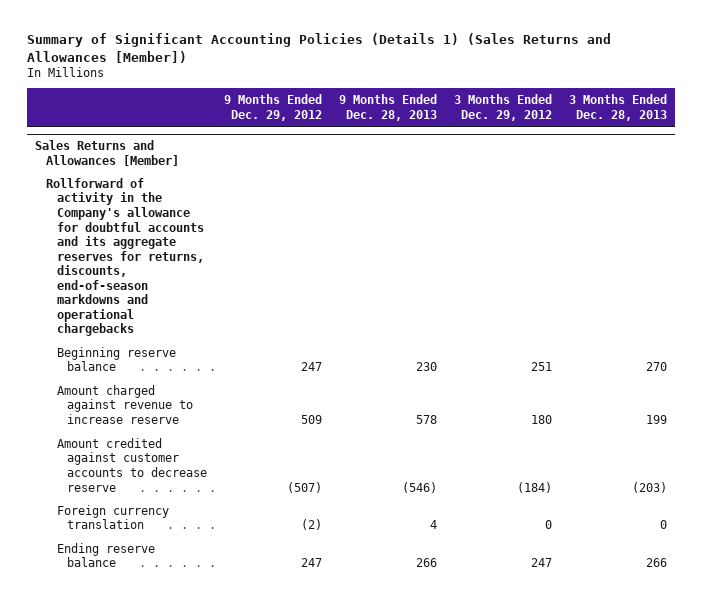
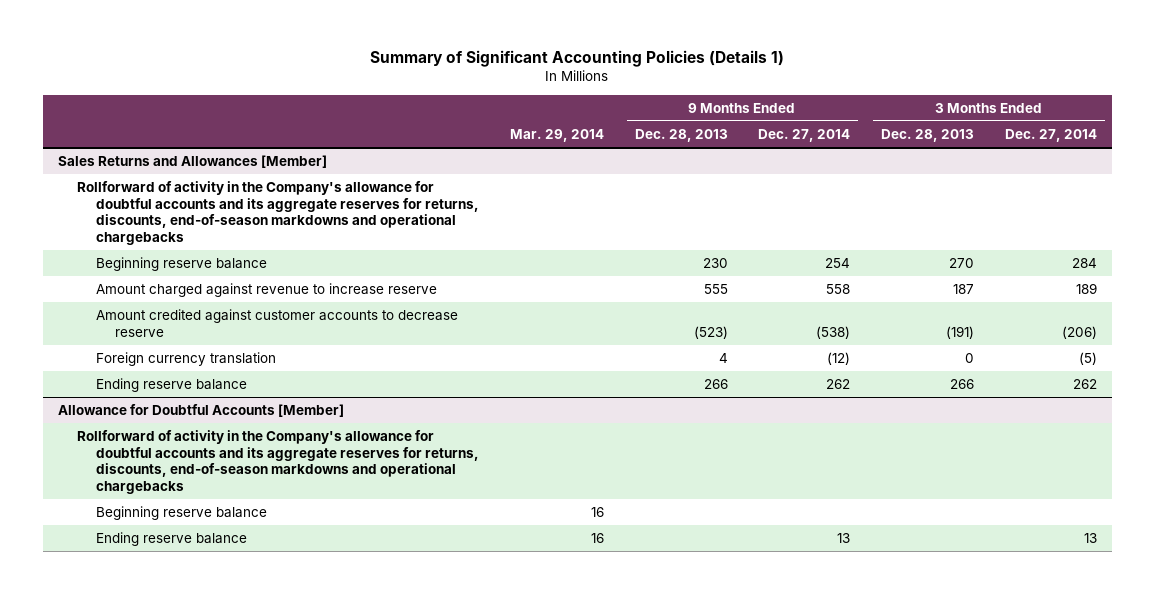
- Summary of Significant Accounting Policies (Details 1) (Sales Returns and Allowances [Member])
+ Summary of Significant Accounting Policies (Details 1)
- | 9 Months Ended Dec. 29, 2012 | 9 Months Ended Dec. 28, 2013 | 3 Months Ended Dec. 29, 2012 | 3 Months Ended Dec. 28, 2013
+ | Mar. 29, 2014 | 9 Months Ended Dec. 28, 2013 | 9 Months Ended Dec. 27, 2014 | 3 Months Ended Dec. 28, 2013 | 3 Months Ended Dec. 27, 2014
@ Sales Returns and Allowances [Member]
- Amount charged against revenue to increase reserve | 509 | 578 | 180 | 199
- Amount credited against customer accounts to decrease reserve | (507) | (546) | (184) | (203)
+ Amount charged against revenue to increase reserve | | 555 | 558 | 187 | 189
+ Amount credited against customer accounts to decrease reserve | | (523) | (538) | (191) | (206)
+ Allowance for Doubtful Accounts [Member]
+ Rollforward of activity in the Company's allowance for doubtful accounts and its aggregate reserves for returns, discounts, end-of-season markdowns and operational chargebacks
+ Beginning reserve balance | 16 | | | |
+ Ending reserve balance | 16 | | 13 | | 13

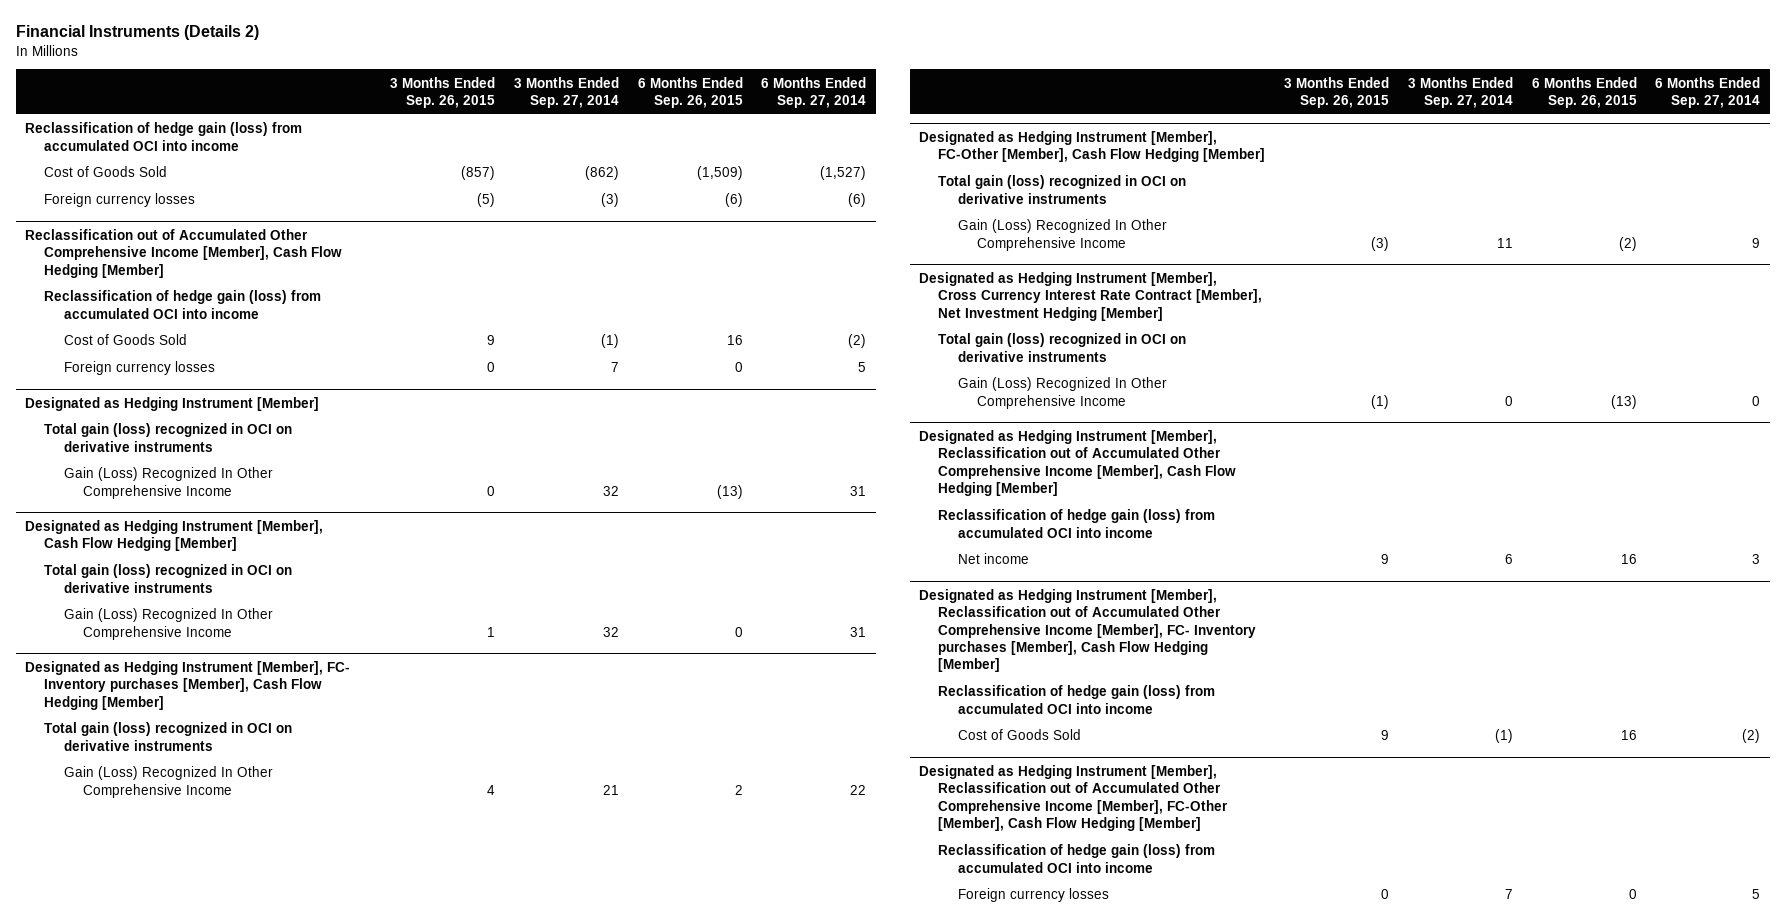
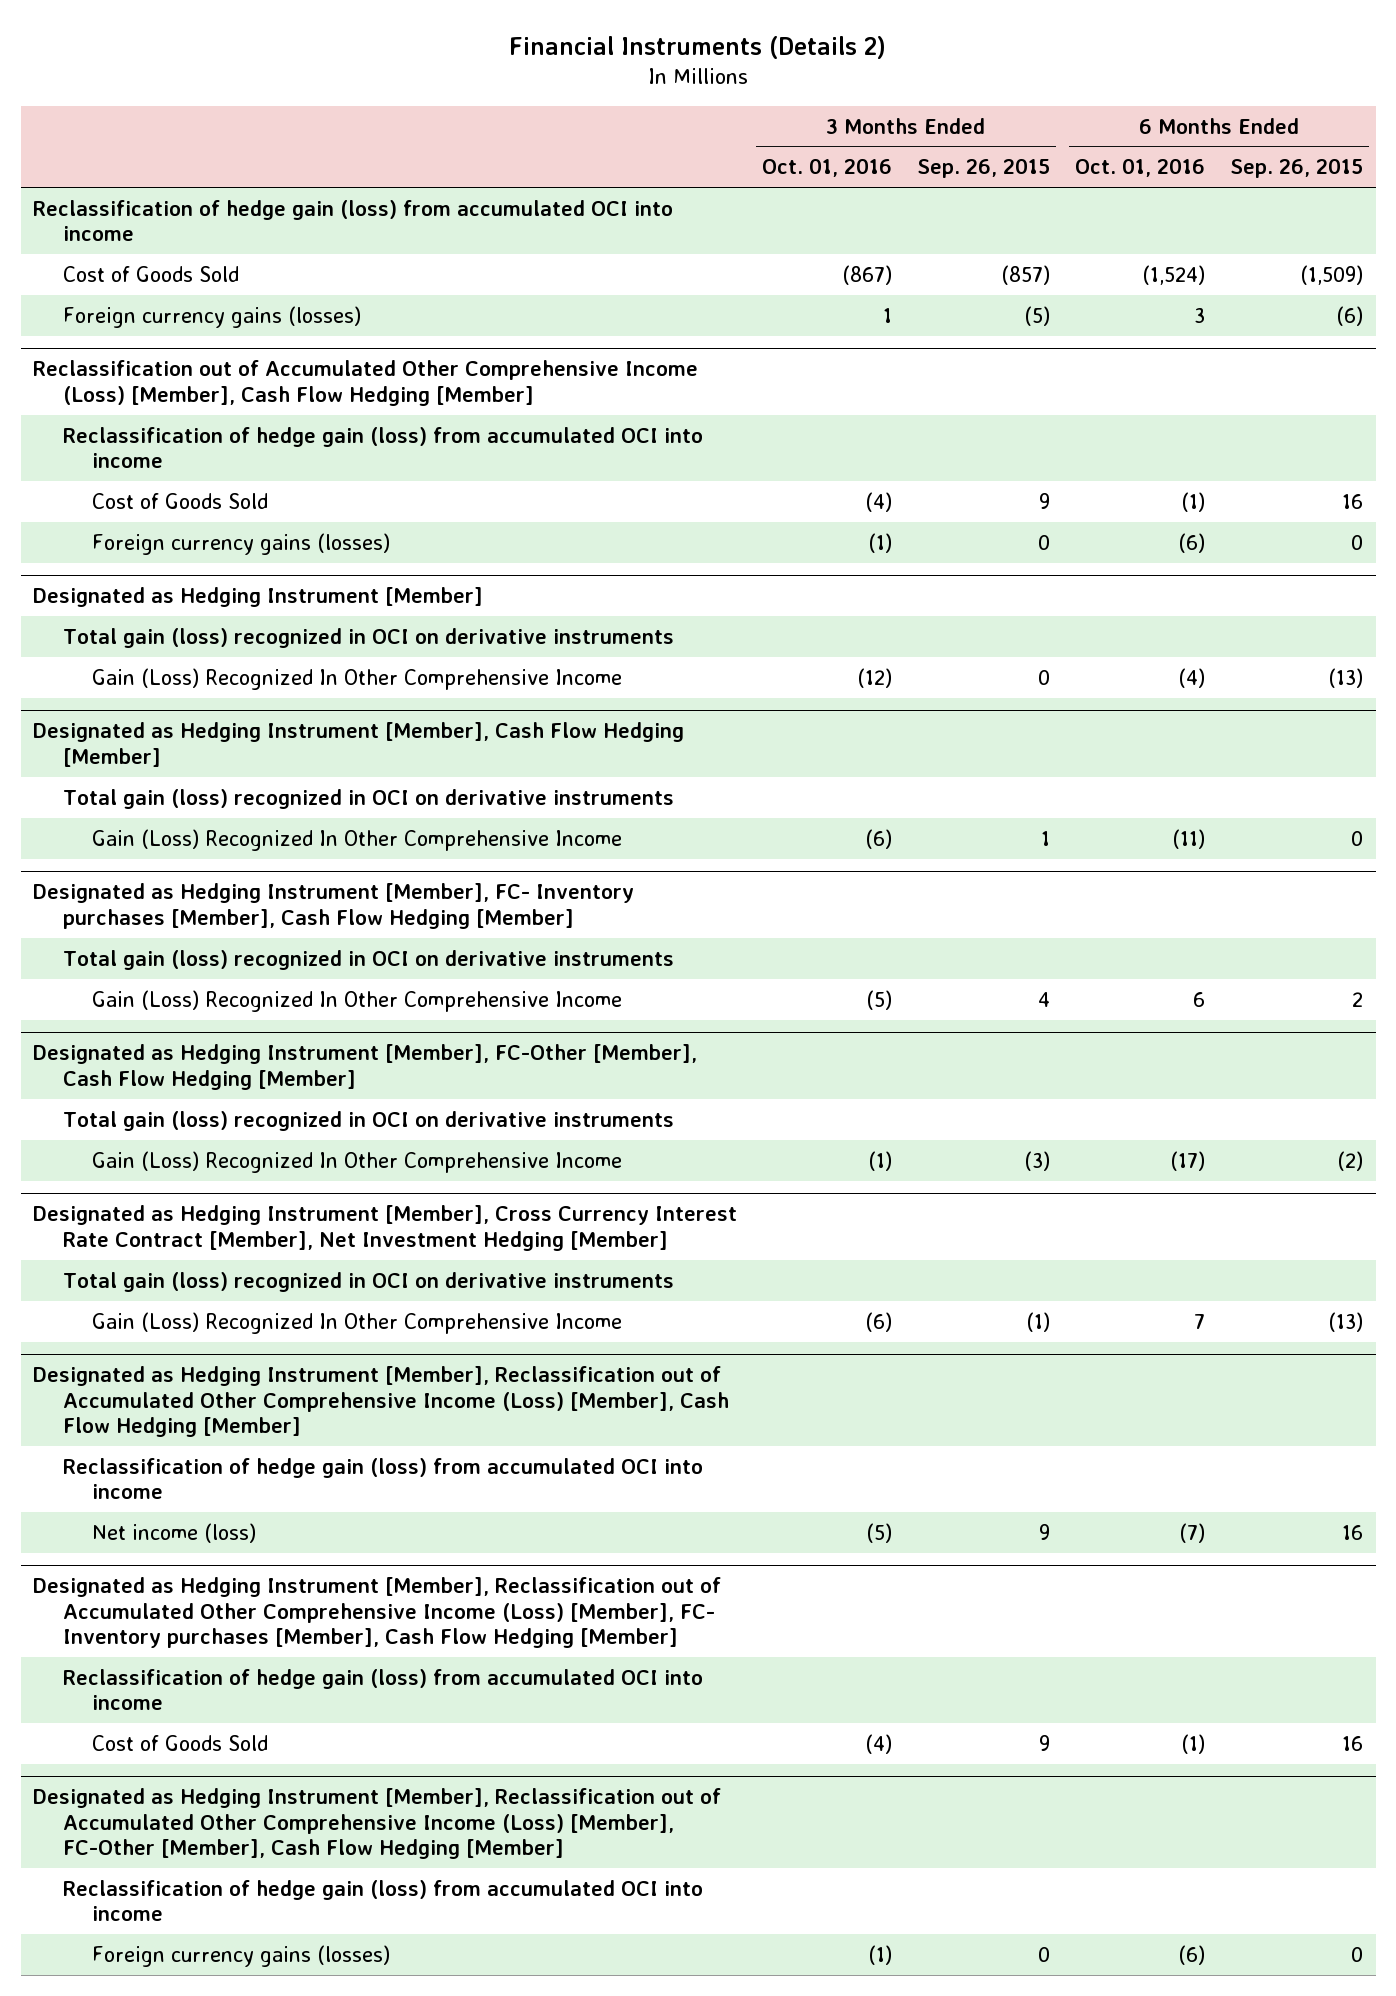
- | 3 Months Ended Sep. 26, 2015 | 3 Months Ended Sep. 27, 2014 | 6 Months Ended Sep. 26, 2015 | 6 Months Ended Sep. 27, 2014
+ | 3 Months Ended Oct. 01, 2016 | 3 Months Ended Sep. 26, 2015 | 6 Months Ended Oct. 01, 2016 | 6 Months Ended Sep. 26, 2015
- Foreign currency losses | (5) | (3) | (6) | (6)
- Reclassification out of Accumulated Other Comprehensive Income [Member], Cash Flow Hedging [Member]
+ Foreign currency gains (losses) | 1 | (5) | 3 | (6)
+ Reclassification out of Accumulated Other Comprehensive Income (Loss) [Member], Cash Flow Hedging [Member]
- Foreign currency losses | 0 | 7 | 0 | 5
+ Foreign currency gains (losses) | (1) | 0 | (6) | 0
- Designated as Hedging Instrument [Member], Reclassification out of Accumulated Other Comprehensive Income [Member], Cash Flow Hedging [Member]
+ Designated as Hedging Instrument [Member], Reclassification out of Accumulated Other Comprehensive Income (Loss) [Member], Cash Flow Hedging [Member]
- Net income | 9 | 6 | 16 | 3
- Designated as Hedging Instrument [Member], Reclassification out of Accumulated Other Comprehensive Income [Member], FC- Inventory purchases [Member], Cash Flow Hedging [Member]
+ Net income (loss) | (5) | 9 | (7) | 16
+ Designated as Hedging Instrument [Member], Reclassification out of Accumulated Other Comprehensive Income (Loss) [Member], FC- Inventory purchases [Member], Cash Flow Hedging [Member]
- Designated as Hedging Instrument [Member], Reclassification out of Accumulated Other Comprehensive Income [Member], FC-Other [Member], Cash Flow Hedging [Member]
+ Designated as Hedging Instrument [Member], Reclassification out of Accumulated Other Comprehensive Income (Loss) [Member], FC-Other [Member], Cash Flow Hedging [Member]
- Foreign currency losses | 0 | 7 | 0 | 5
+ Foreign currency gains (losses) | (1) | 0 | (6) | 0

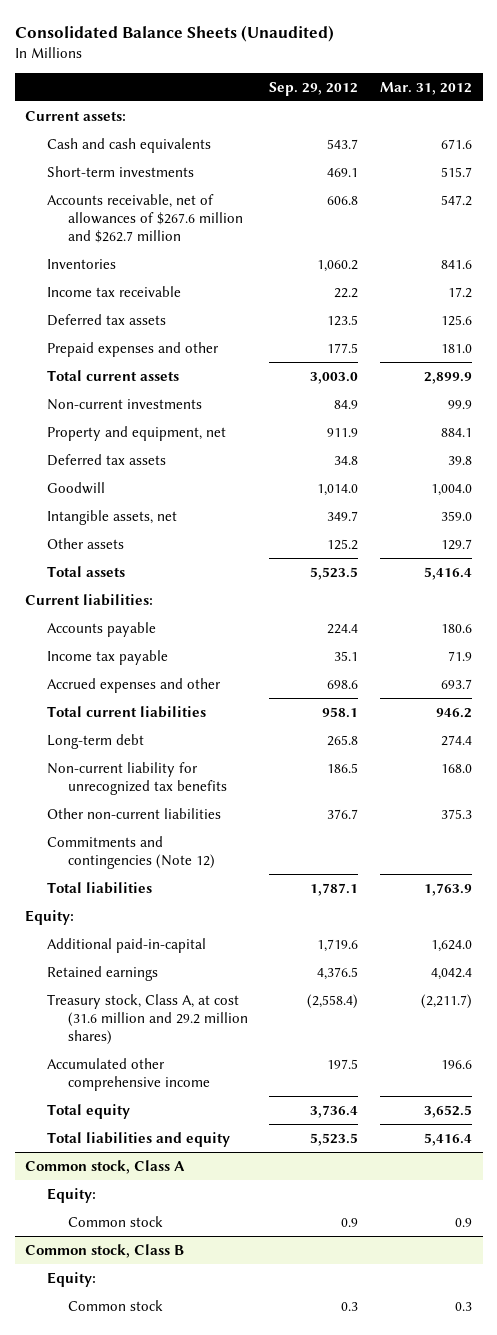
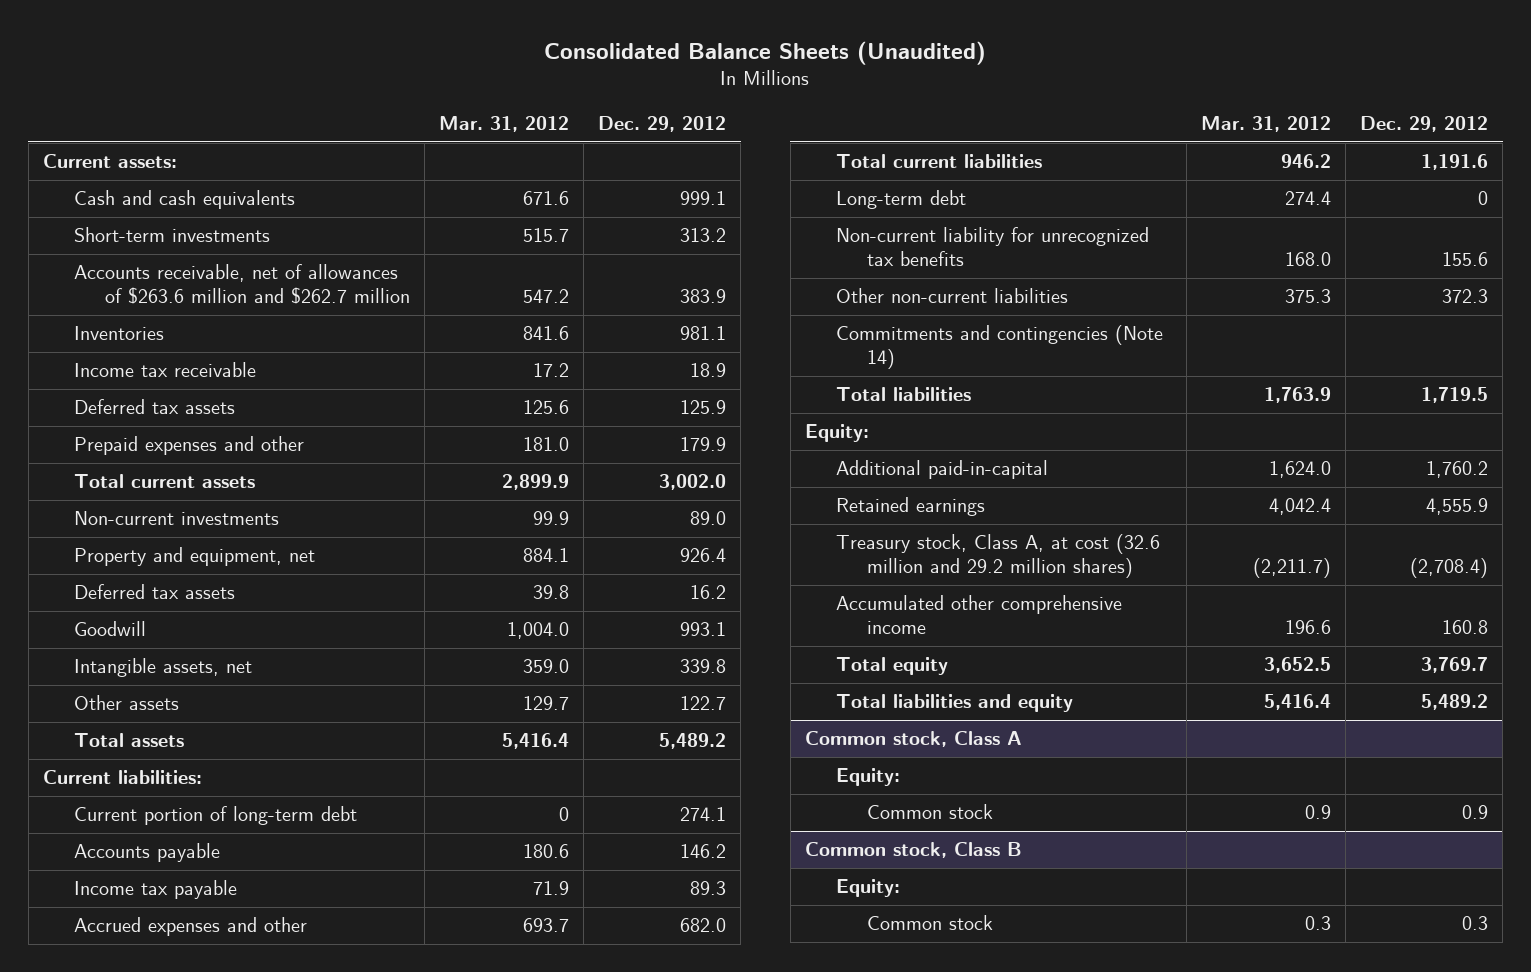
- | Sep. 29, 2012 | Mar. 31, 2012
+ | Mar. 31, 2012 | Dec. 29, 2012
- Accounts receivable, net of allowances of $267.6 million and $262.7 million | 606.8 | 547.2
+ Accounts receivable, net of allowances of $263.6 million and $262.7 million | 547.2 | 383.9
+ Current portion of long-term debt | 0 | 274.1
- Commitments and contingencies (Note 12)
+ Commitments and contingencies (Note 14)
- Treasury stock, Class A, at cost (31.6 million and 29.2 million shares) | (2,558.4) | (2,211.7)
+ Treasury stock, Class A, at cost (32.6 million and 29.2 million shares) | (2,211.7) | (2,708.4)

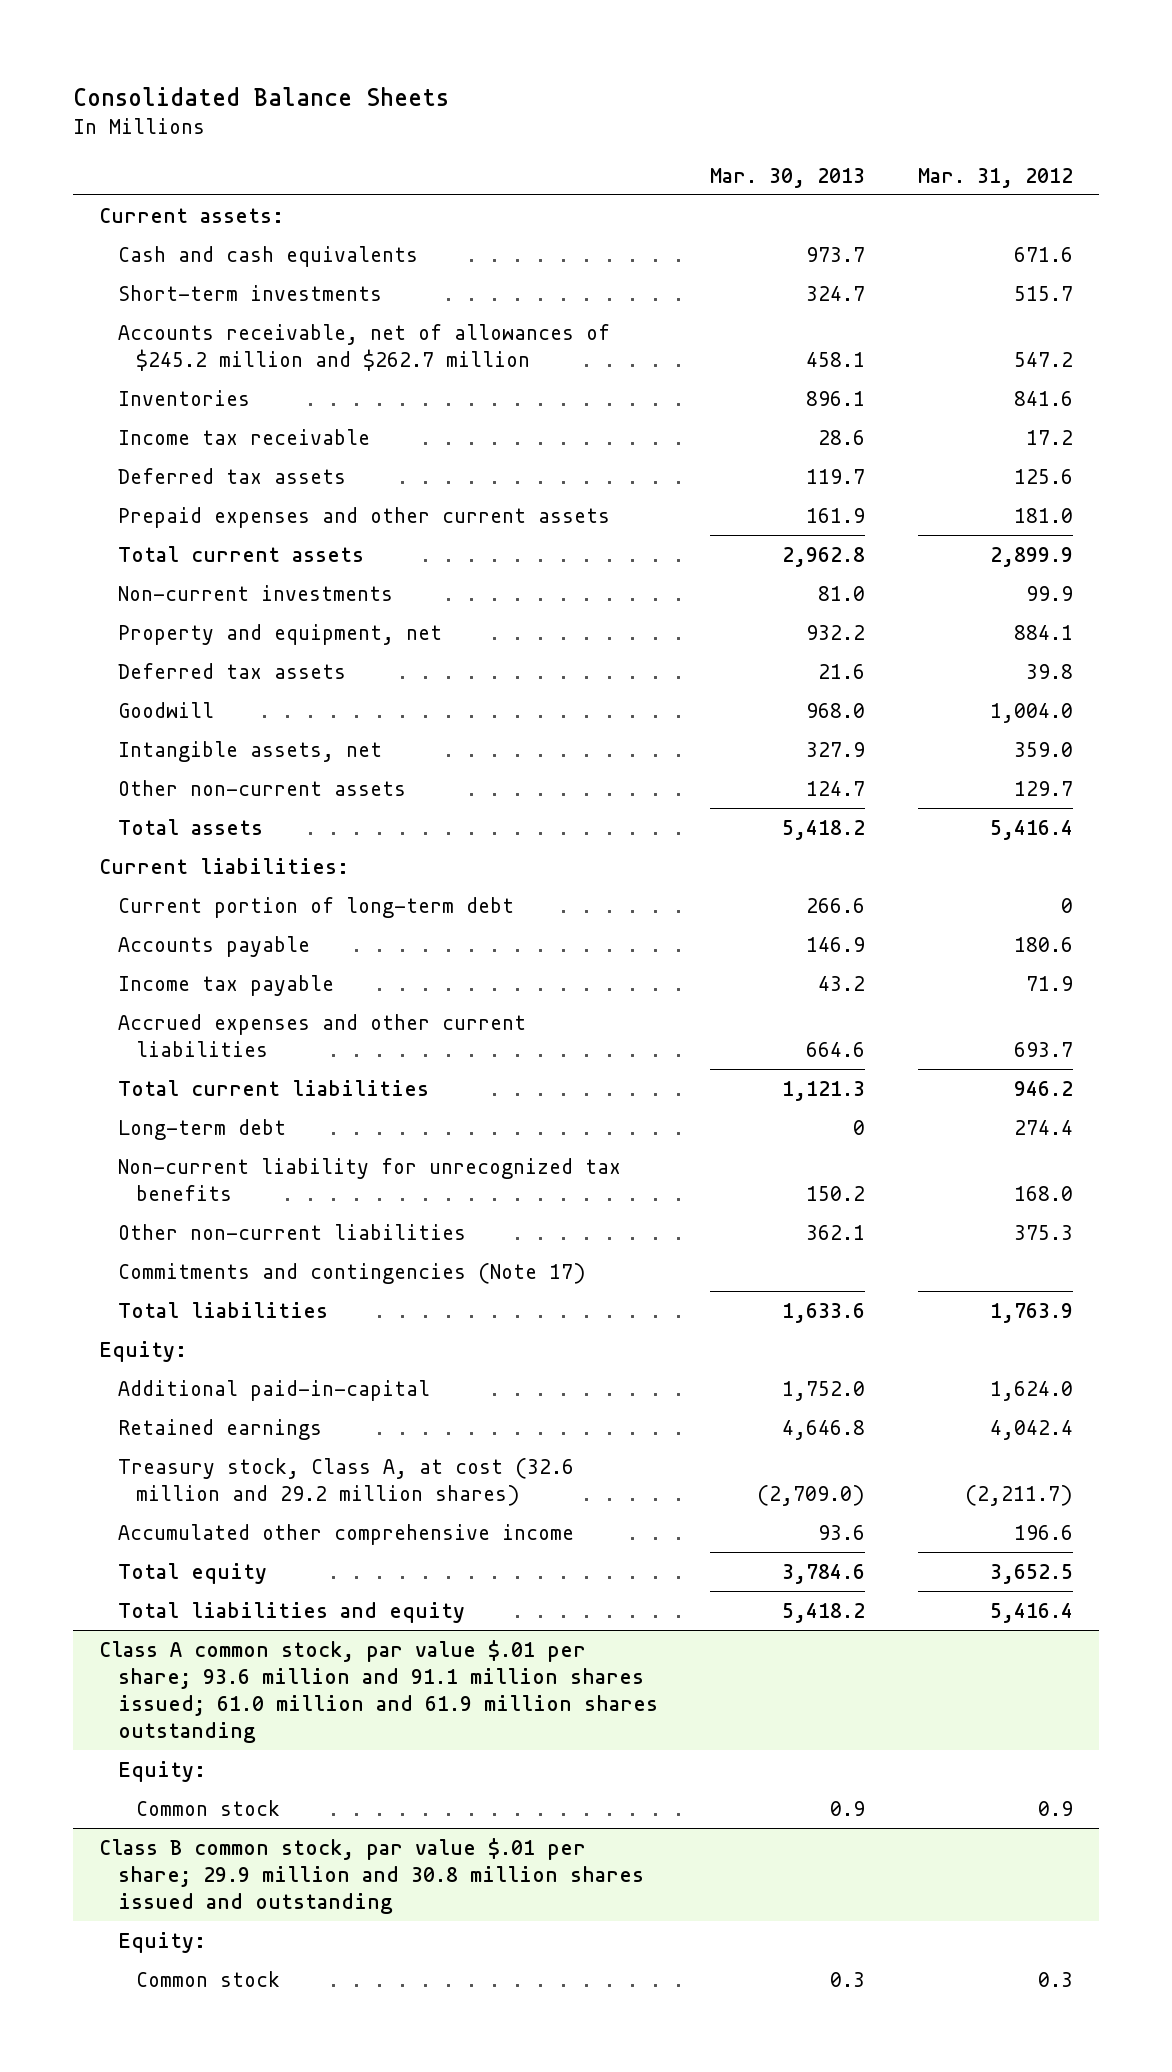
- Consolidated Balance Sheets (Unaudited)
+ Consolidated Balance Sheets
- | Mar. 31, 2012 | Dec. 29, 2012
+ | Mar. 30, 2013 | Mar. 31, 2012
- Accounts receivable, net of allowances of $263.6 million and $262.7 million | 547.2 | 383.9
+ Accounts receivable, net of allowances of $245.2 million and $262.7 million | 458.1 | 547.2
- Prepaid expenses and other | 181.0 | 179.9
+ Prepaid expenses and other current assets | 161.9 | 181.0
- Other assets | 129.7 | 122.7
+ Other non-current assets | 124.7 | 129.7
- Accrued expenses and other | 693.7 | 682.0
+ Accrued expenses and other current liabilities | 664.6 | 693.7
- Commitments and contingencies (Note 14)
+ Commitments and contingencies (Note 17)
- Common stock, Class A
+ Class A common stock, par value $.01 per share; 93.6 million and 91.1 million shares issued; 61.0 million and 61.9 million shares outstanding
- Common stock, Class B
+ Class B common stock, par value $.01 per share; 29.9 million and 30.8 million shares issued and outstanding

